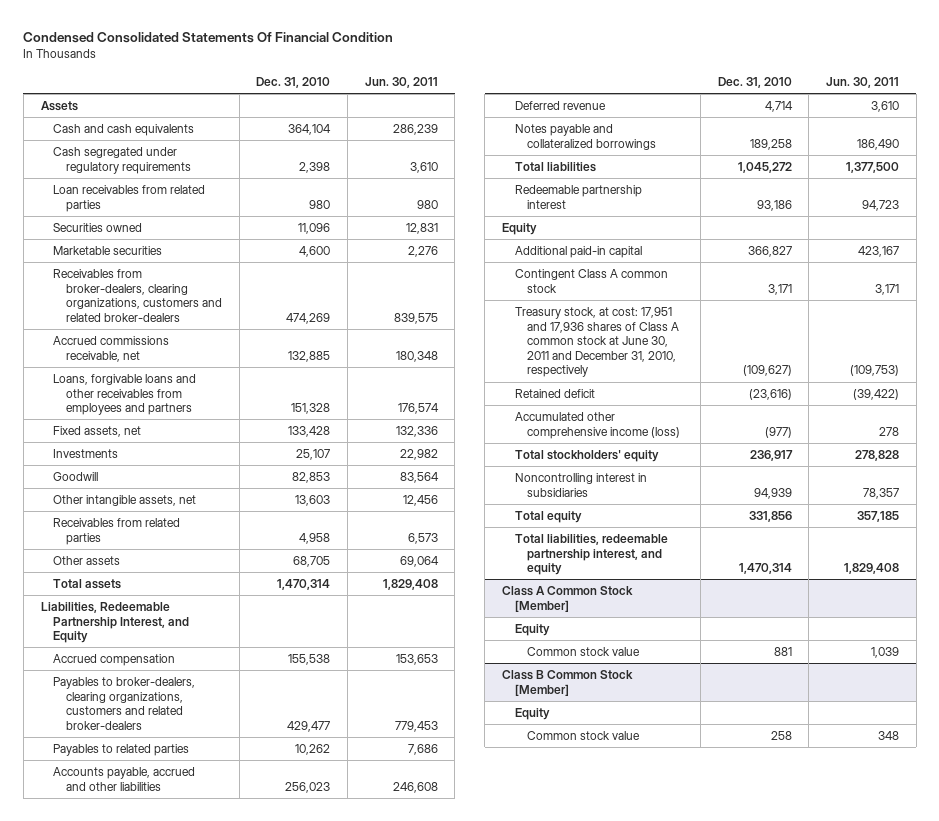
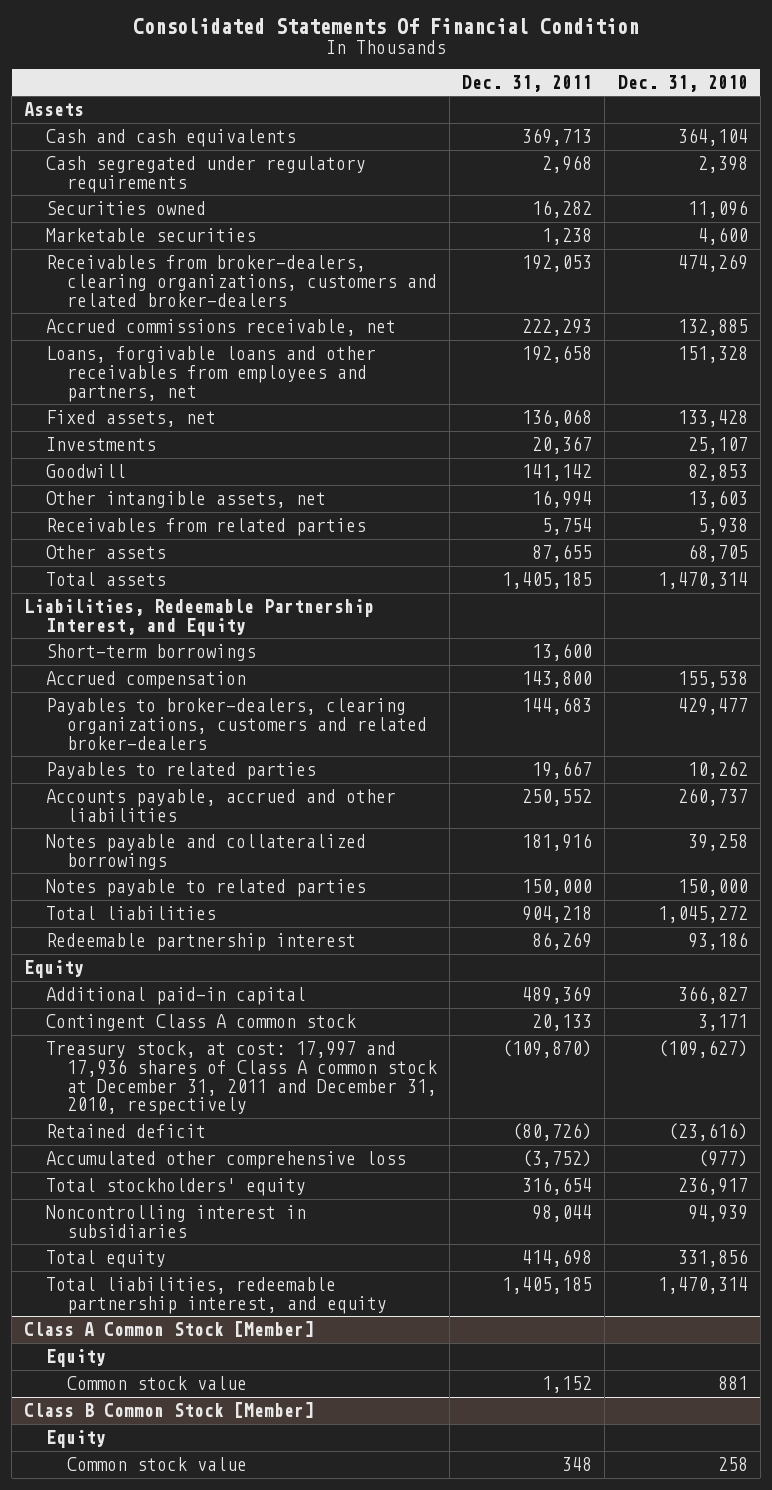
- Condensed Consolidated Statements Of Financial Condition
+ Consolidated Statements Of Financial Condition
- | Dec. 31, 2010 | Jun. 30, 2011
+ | Dec. 31, 2011 | Dec. 31, 2010
- Loan receivables from related parties | 980 | 980
- Loans, forgivable loans and other receivables from employees and partners | 151,328 | 176,574
+ Loans, forgivable loans and other receivables from employees and partners, net | 192,658 | 151,328
- Receivables from related parties | 4,958 | 6,573
+ Receivables from related parties | 5,754 | 5,938
+ Short-term borrowings | 13,600 |
- Accounts payable, accrued and other liabilities | 256,023 | 246,608
- Deferred revenue | 4,714 | 3,610
- Notes payable and collateralized borrowings | 189,258 | 186,490
+ Accounts payable, accrued and other liabilities | 250,552 | 260,737
+ Notes payable and collateralized borrowings | 181,916 | 39,258
+ Notes payable to related parties | 150,000 | 150,000
- Treasury stock, at cost: 17,951 and 17,936 shares of Class A common stock at June 30, 2011 and December 31, 2010, respectively | (109,627) | (109,753)
+ Treasury stock, at cost: 17,997 and 17,936 shares of Class A common stock at December 31, 2011 and December 31, 2010, respectively | (109,870) | (109,627)
- Accumulated other comprehensive income (loss) | (977) | 278
+ Accumulated other comprehensive loss | (3,752) | (977)

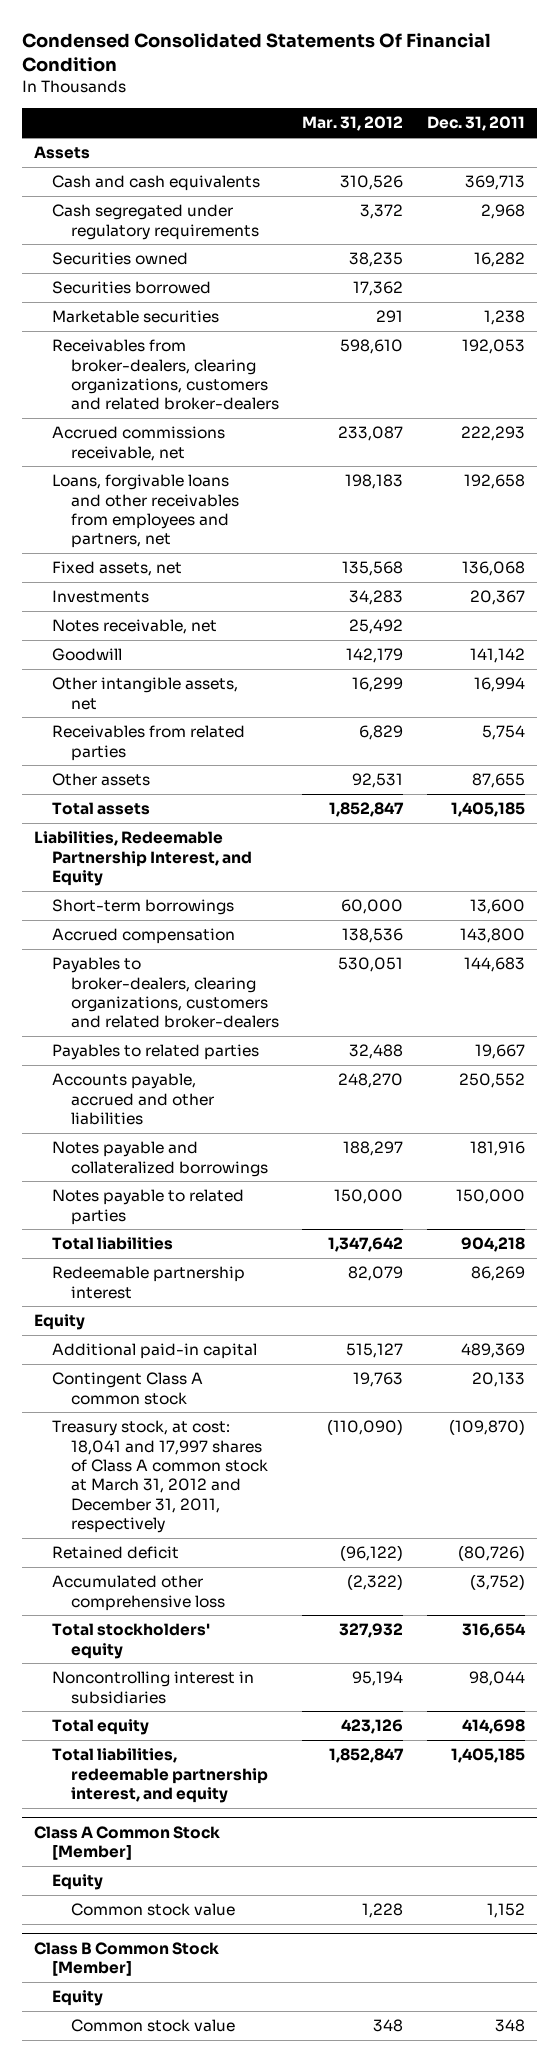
- Consolidated Statements Of Financial Condition
+ Condensed Consolidated Statements Of Financial Condition
- | Dec. 31, 2011 | Dec. 31, 2010
+ | Mar. 31, 2012 | Dec. 31, 2011
+ Securities borrowed | 17,362 |
+ Notes receivable, net | 25,492 |
- Treasury stock, at cost: 17,997 and 17,936 shares of Class A common stock at December 31, 2011 and December 31, 2010, respectively | (109,870) | (109,627)
+ Treasury stock, at cost: 18,041 and 17,997 shares of Class A common stock at March 31, 2012 and December 31, 2011, respectively | (110,090) | (109,870)

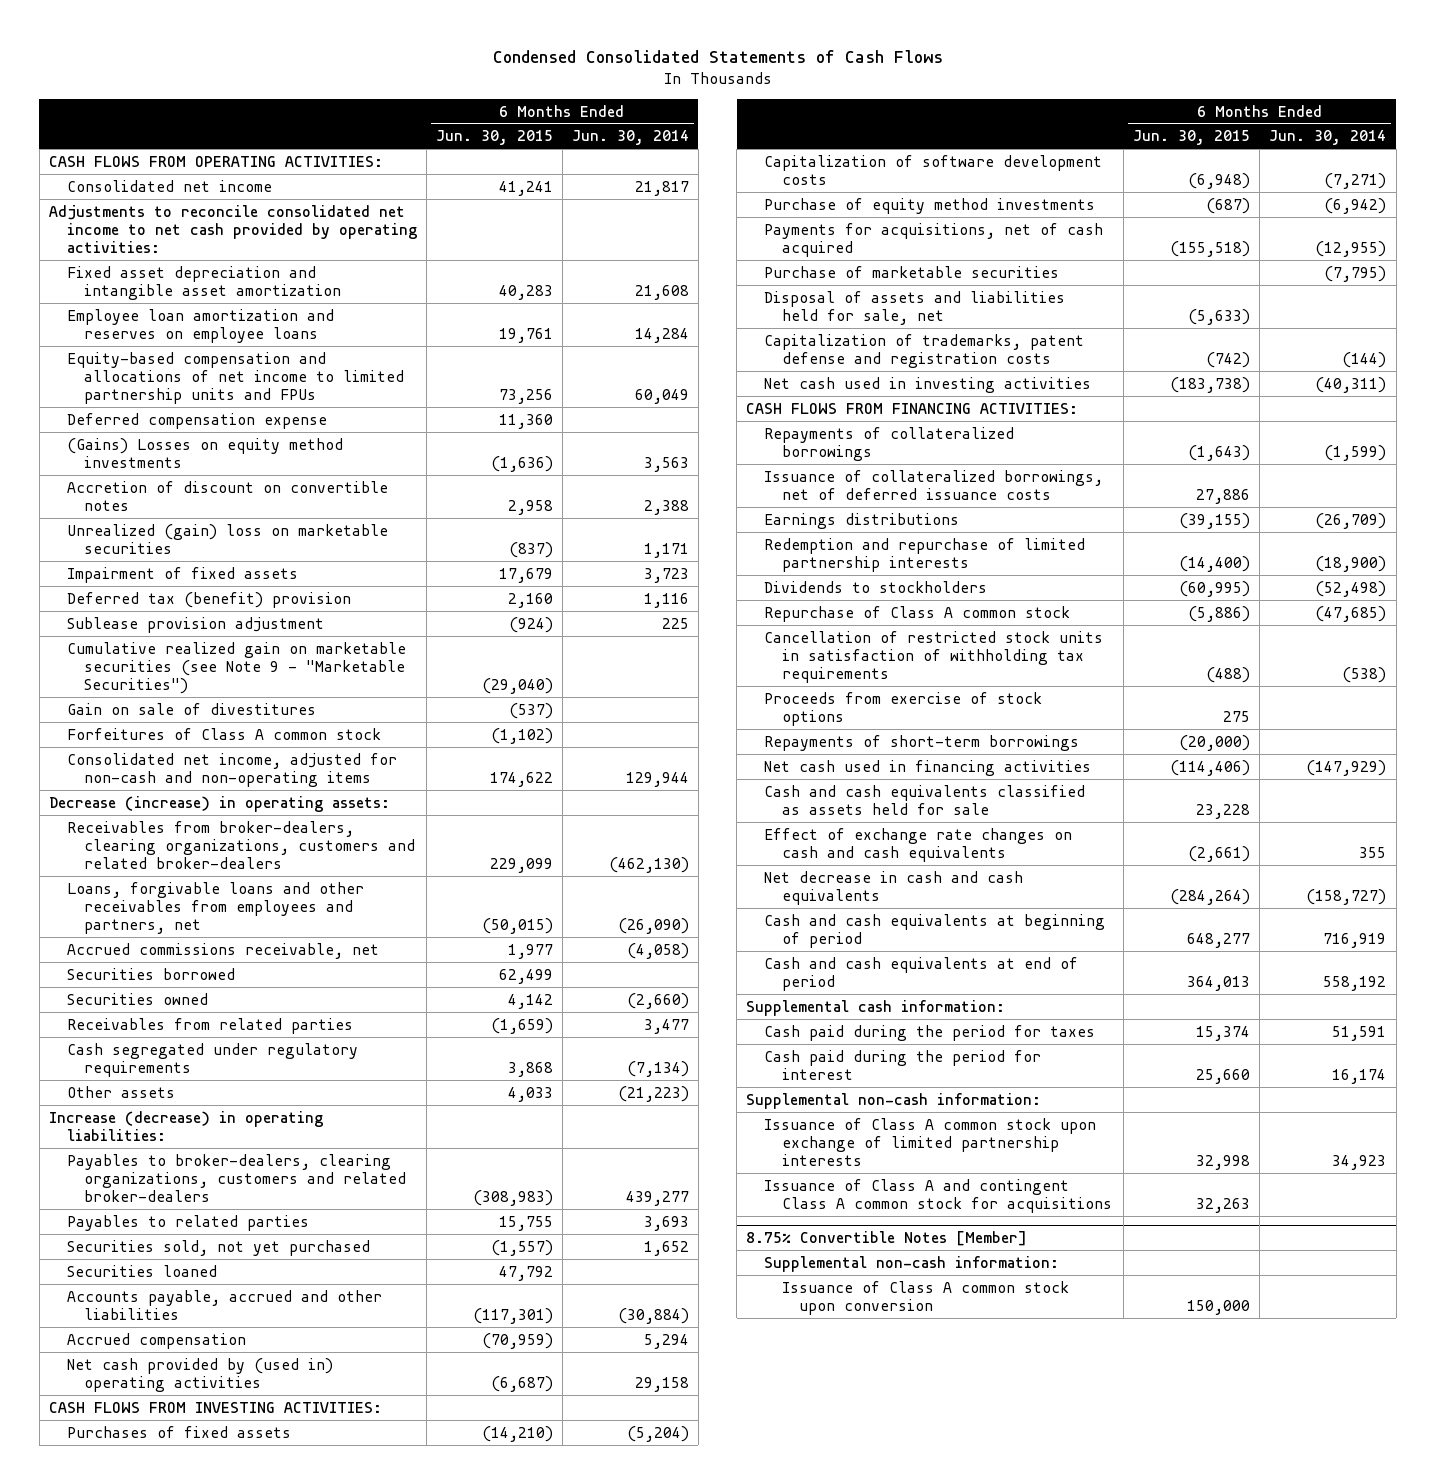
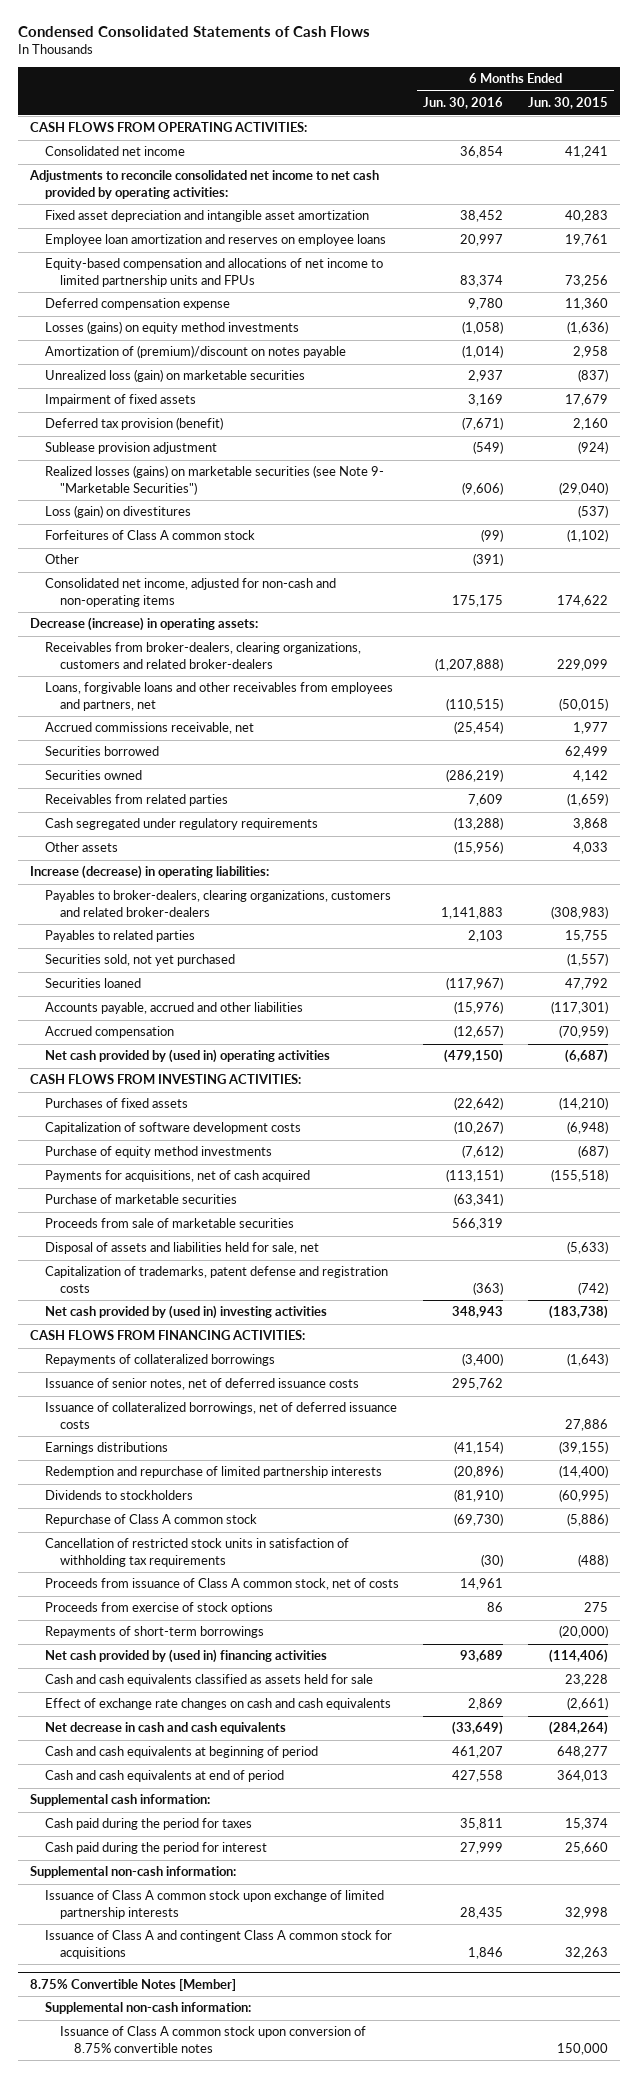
- | 6 Months Ended Jun. 30, 2015 | 6 Months Ended Jun. 30, 2014
+ | 6 Months Ended Jun. 30, 2016 | 6 Months Ended Jun. 30, 2015
- (Gains) Losses on equity method investments | (1,636) | 3,563
- Accretion of discount on convertible notes | 2,958 | 2,388
- Unrealized (gain) loss on marketable securities | (837) | 1,171
+ Losses (gains) on equity method investments | (1,058) | (1,636)
+ Amortization of (premium)/discount on notes payable | (1,014) | 2,958
+ Unrealized loss (gain) on marketable securities | 2,937 | (837)
- Deferred tax (benefit) provision | 2,160 | 1,116
+ Deferred tax provision (benefit) | (7,671) | 2,160
- Cumulative realized gain on marketable securities (see Note 9 - "Marketable Securities") | (29,040) |
- Gain on sale of divestitures | (537) |
+ Realized losses (gains) on marketable securities (see Note 9- "Marketable Securities") | (9,606) | (29,040)
+ Loss (gain) on divestitures | | (537)
+ Other | (391) |
+ Proceeds from sale of marketable securities | 566,319 |
- Net cash used in investing activities | (183,738) | (40,311)
+ Net cash provided by (used in) investing activities | 348,943 | (183,738)
+ Issuance of senior notes, net of deferred issuance costs | 295,762 |
+ Proceeds from issuance of Class A common stock, net of costs | 14,961 |
- Net cash used in financing activities | (114,406) | (147,929)
+ Net cash provided by (used in) financing activities | 93,689 | (114,406)
@ 8.75% Convertible Notes [Member]
- Issuance of Class A common stock upon conversion | 150,000 |
+ Issuance of Class A common stock upon conversion of 8.75% convertible notes | | 150,000

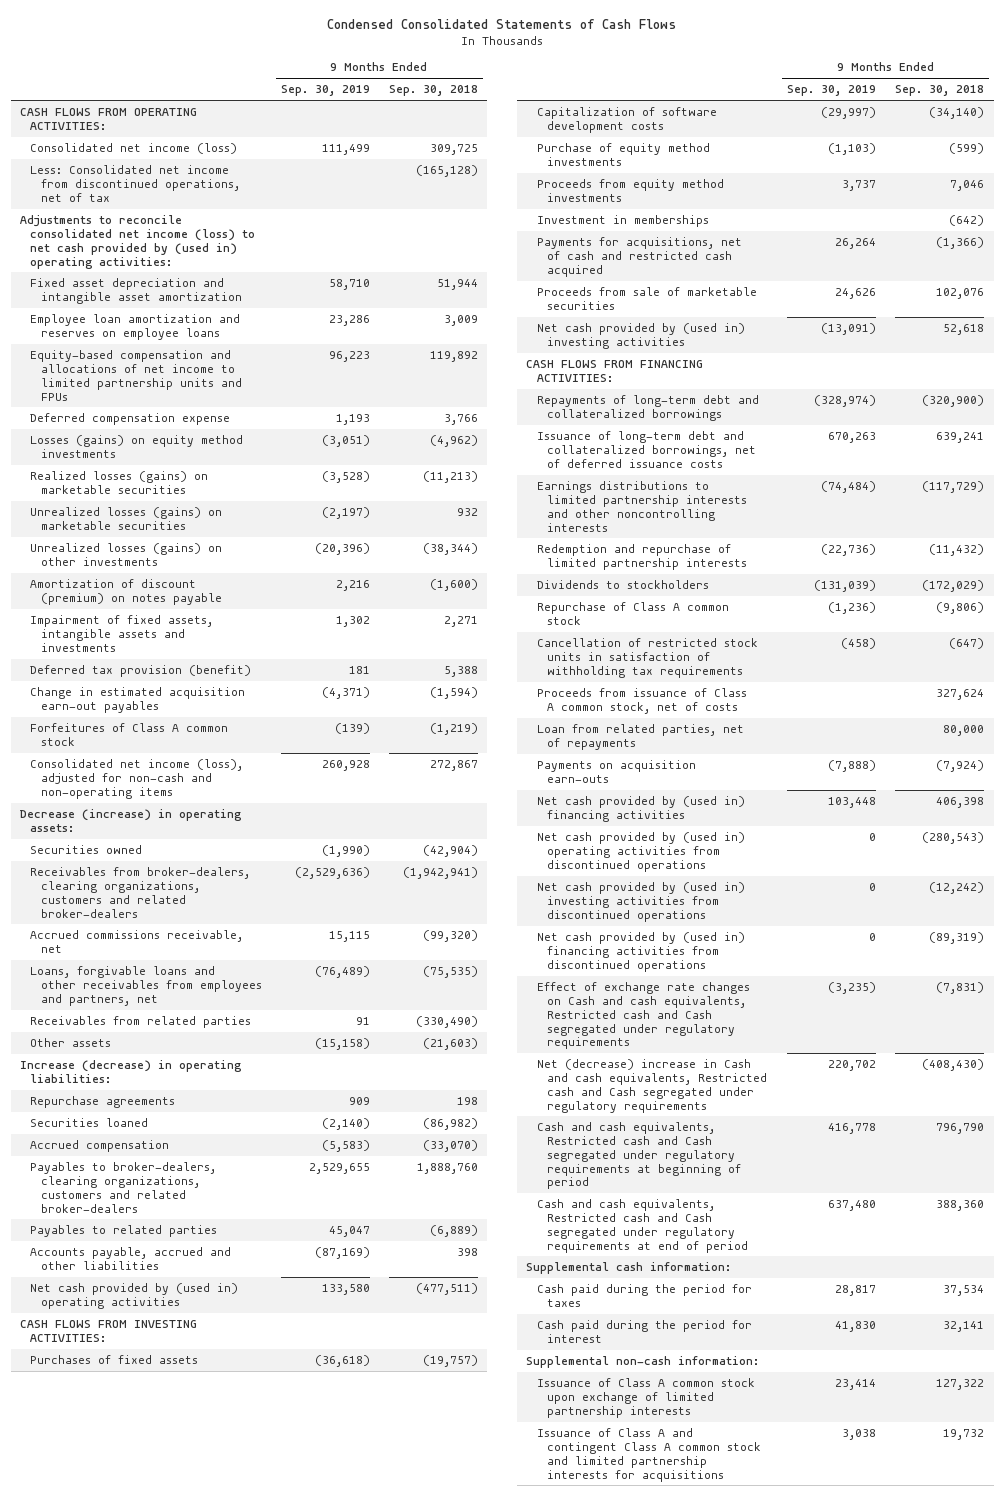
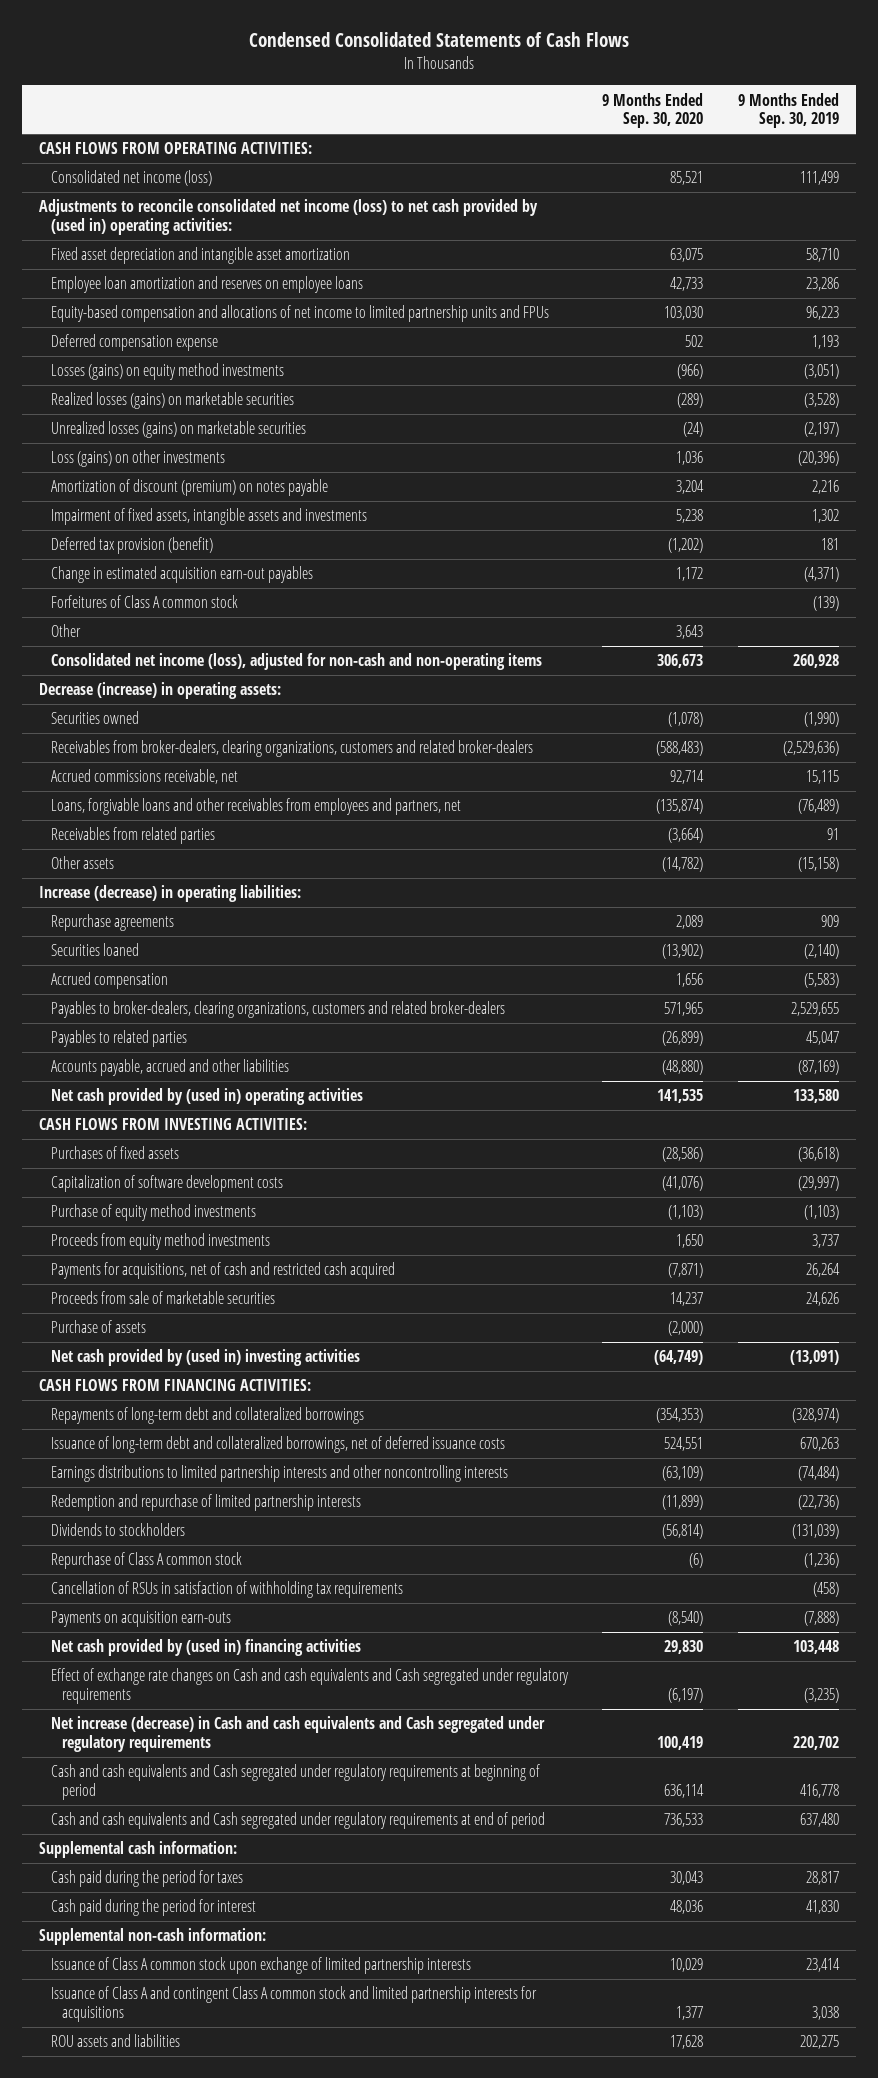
- | 9 Months Ended Sep. 30, 2019 | 9 Months Ended Sep. 30, 2018
+ | 9 Months Ended Sep. 30, 2020 | 9 Months Ended Sep. 30, 2019
- Less: Consolidated net income from discontinued operations, net of tax | | (165,128)
- Unrealized losses (gains) on other investments | (20,396) | (38,344)
+ Loss (gains) on other investments | 1,036 | (20,396)
+ Other | 3,643 |
- Investment in memberships | | (642)
+ Purchase of assets | (2,000) |
- Cancellation of restricted stock units in satisfaction of withholding tax requirements | (458) | (647)
- Proceeds from issuance of Class A common stock, net of costs | | 327,624
- Loan from related parties, net of repayments | | 80,000
+ Cancellation of RSUs in satisfaction of withholding tax requirements | | (458)
- Net cash provided by (used in) operating activities from discontinued operations | 0 | (280,543)
- Net cash provided by (used in) investing activities from discontinued operations | 0 | (12,242)
- Net cash provided by (used in) financing activities from discontinued operations | 0 | (89,319)
- Effect of exchange rate changes on Cash and cash equivalents, Restricted cash and Cash segregated under regulatory requirements | (3,235) | (7,831)
- Net (decrease) increase in Cash and cash equivalents, Restricted cash and Cash segregated under regulatory requirements | 220,702 | (408,430)
- Cash and cash equivalents, Restricted cash and Cash segregated under regulatory requirements at beginning of period | 416,778 | 796,790
- Cash and cash equivalents, Restricted cash and Cash segregated under regulatory requirements at end of period | 637,480 | 388,360
+ Effect of exchange rate changes on Cash and cash equivalents and Cash segregated under regulatory requirements | (6,197) | (3,235)
+ Net increase (decrease) in Cash and cash equivalents and Cash segregated under regulatory requirements | 100,419 | 220,702
+ Cash and cash equivalents and Cash segregated under regulatory requirements at beginning of period | 636,114 | 416,778
+ Cash and cash equivalents and Cash segregated under regulatory requirements at end of period | 736,533 | 637,480
+ ROU assets and liabilities | 17,628 | 202,275

